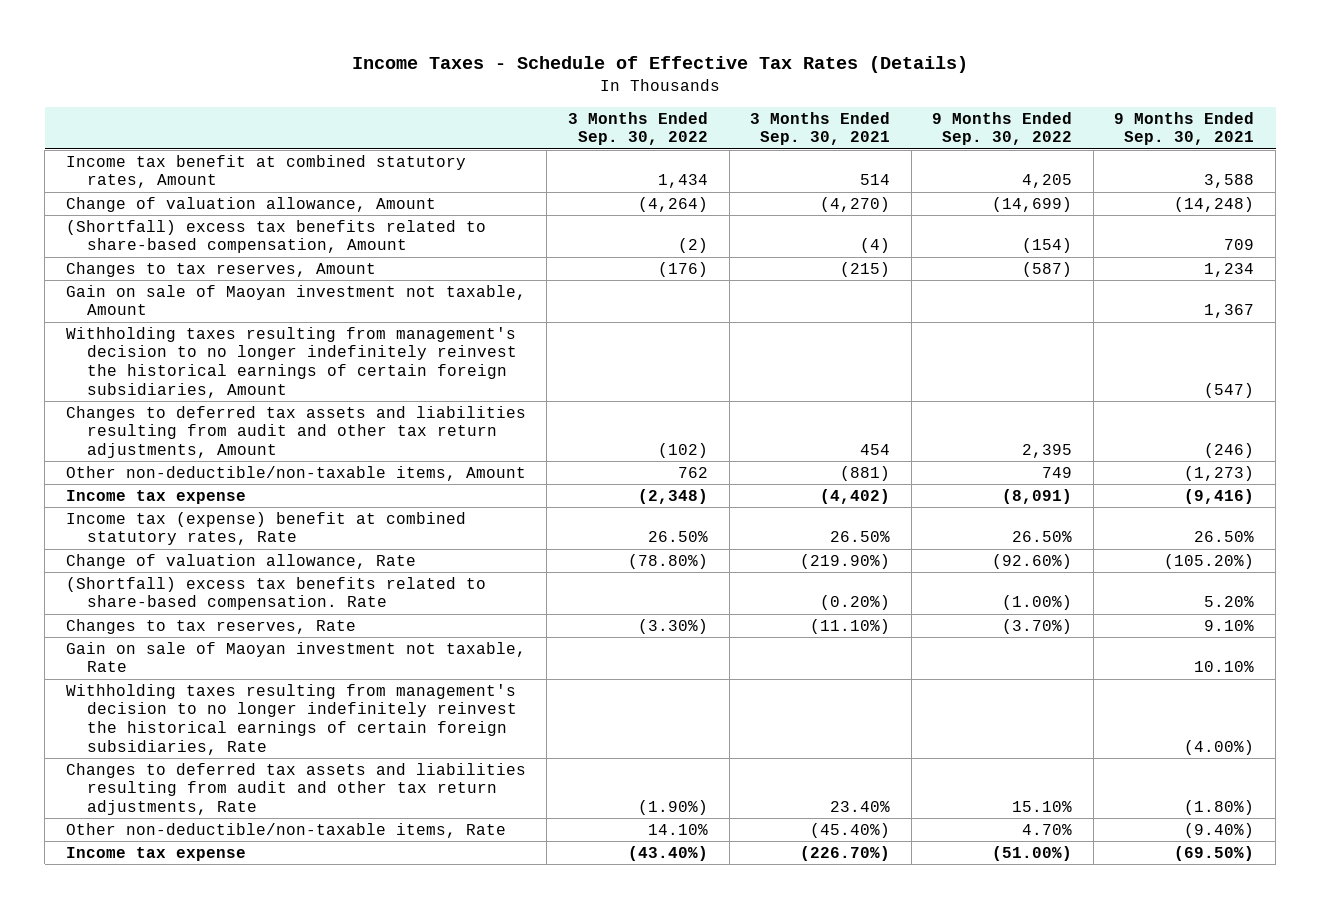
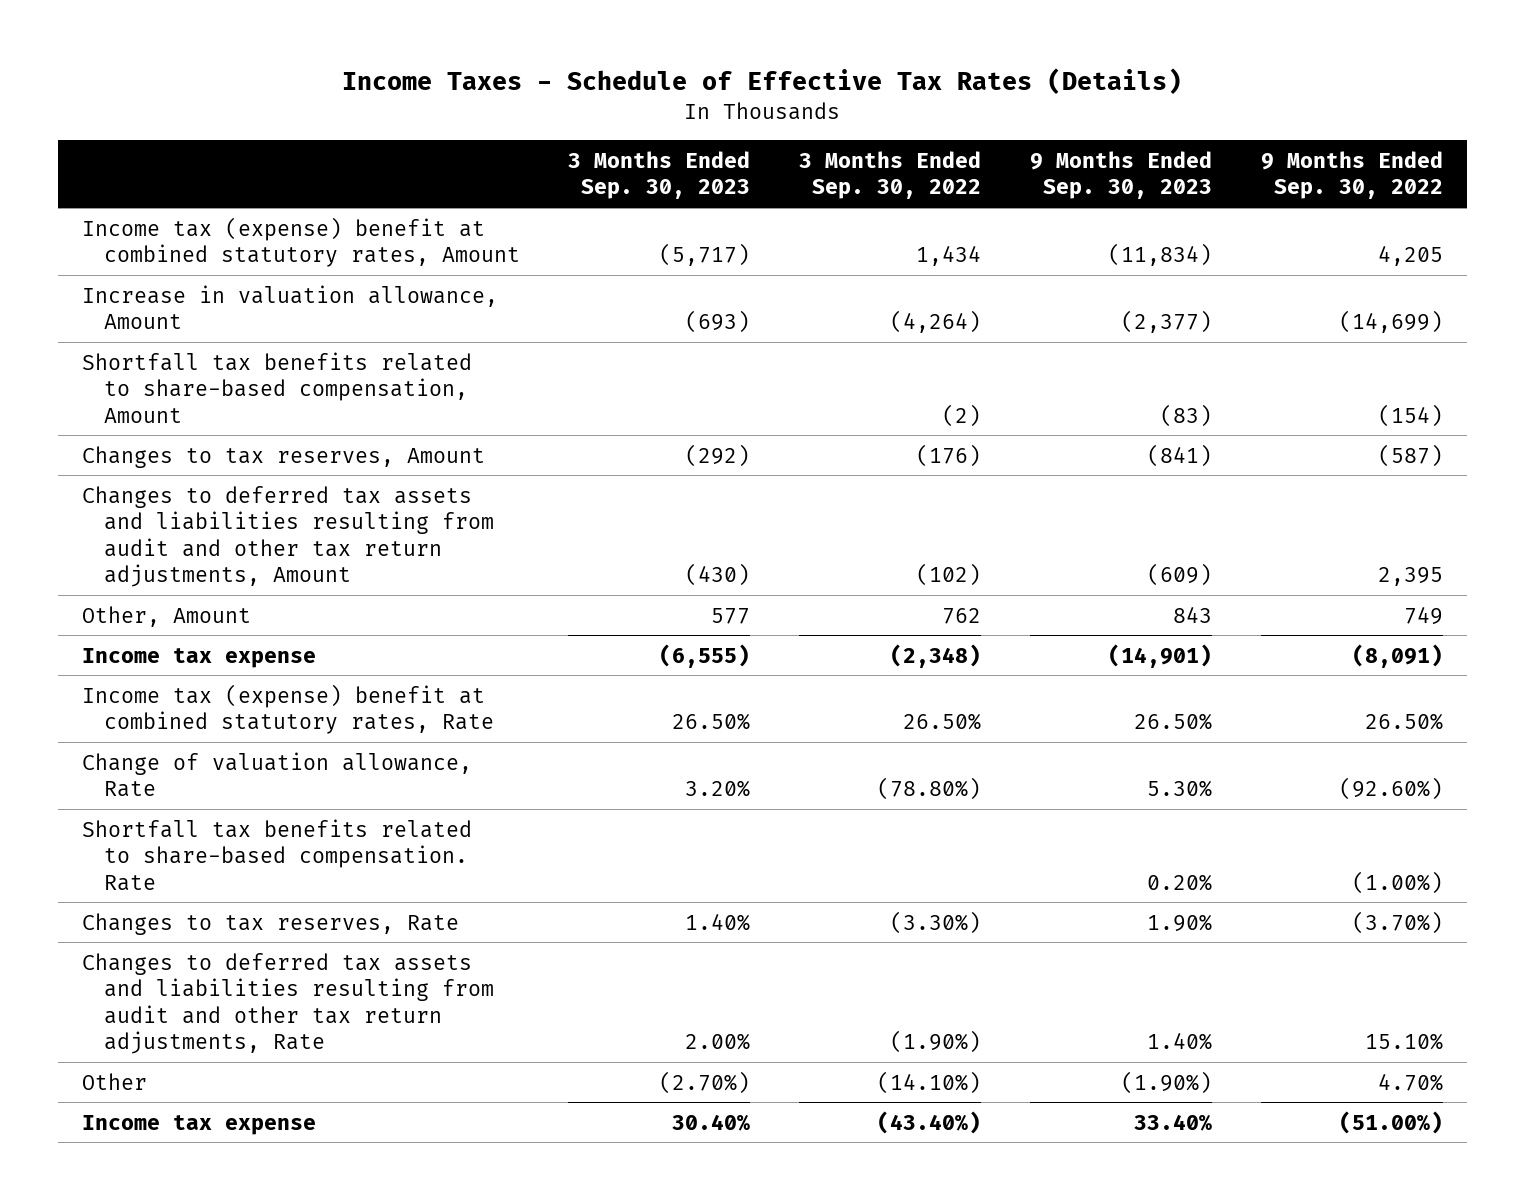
- | 3 Months Ended Sep. 30, 2022 | 3 Months Ended Sep. 30, 2021 | 9 Months Ended Sep. 30, 2022 | 9 Months Ended Sep. 30, 2021
+ | 3 Months Ended Sep. 30, 2023 | 3 Months Ended Sep. 30, 2022 | 9 Months Ended Sep. 30, 2023 | 9 Months Ended Sep. 30, 2022
- Income tax benefit at combined statutory rates, Amount | 1,434 | 514 | 4,205 | 3,588
- Change of valuation allowance, Amount | (4,264) | (4,270) | (14,699) | (14,248)
- (Shortfall) excess tax benefits related to share-based compensation, Amount | (2) | (4) | (154) | 709
+ Income tax (expense) benefit at combined statutory rates, Amount | (5,717) | 1,434 | (11,834) | 4,205
+ Increase in valuation allowance, Amount | (693) | (4,264) | (2,377) | (14,699)
+ Shortfall tax benefits related to share-based compensation, Amount | | (2) | (83) | (154)
- Gain on sale of Maoyan investment not taxable, Amount | | | | 1,367
- Withholding taxes resulting from management's decision to no longer indefinitely reinvest the historical earnings of certain foreign subsidiaries, Amount | | | | (547)
- Other non-deductible/non-taxable items, Amount | 762 | (881) | 749 | (1,273)
+ Other, Amount | 577 | 762 | 843 | 749
- (Shortfall) excess tax benefits related to share-based compensation. Rate | | (0.20%) | (1.00%) | 5.20%
+ Shortfall tax benefits related to share-based compensation. Rate | | | 0.20% | (1.00%)
- Gain on sale of Maoyan investment not taxable, Rate | | | | 10.10%
- Withholding taxes resulting from management's decision to no longer indefinitely reinvest the historical earnings of certain foreign subsidiaries, Rate | | | | (4.00%)
- Other non-deductible/non-taxable items, Rate | 14.10% | (45.40%) | 4.70% | (9.40%)
+ Other | (2.70%) | (14.10%) | (1.90%) | 4.70%

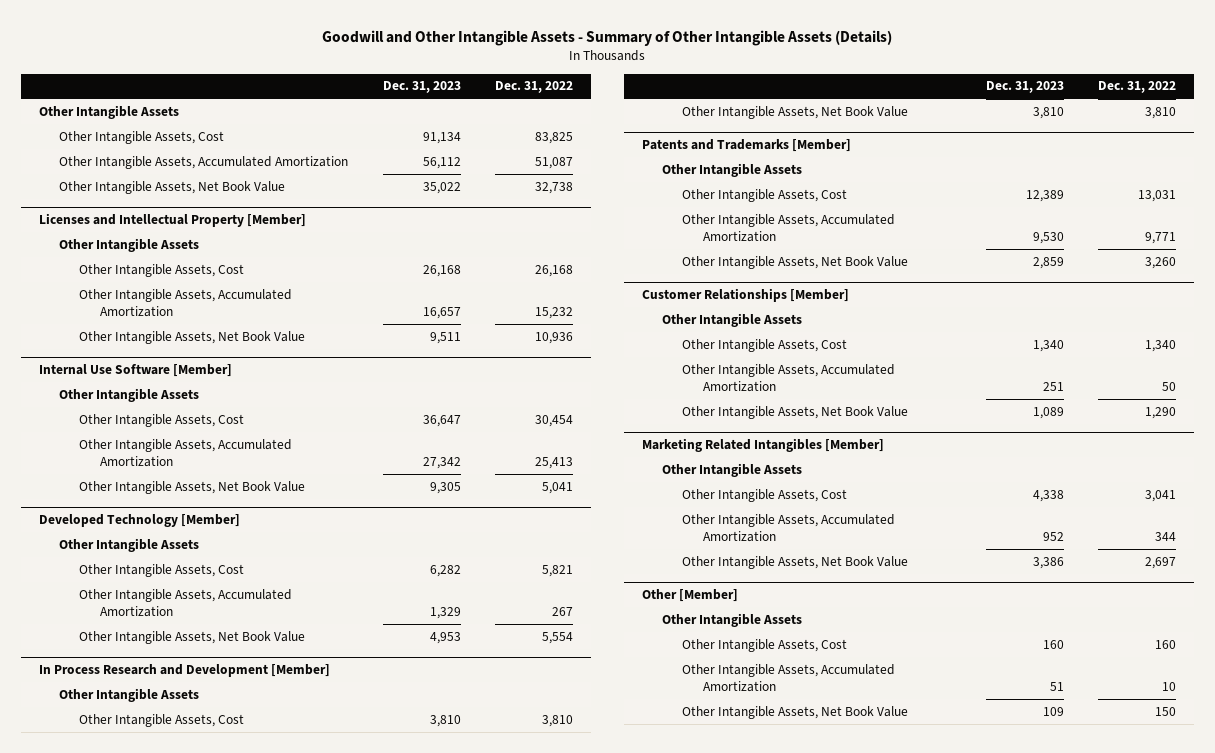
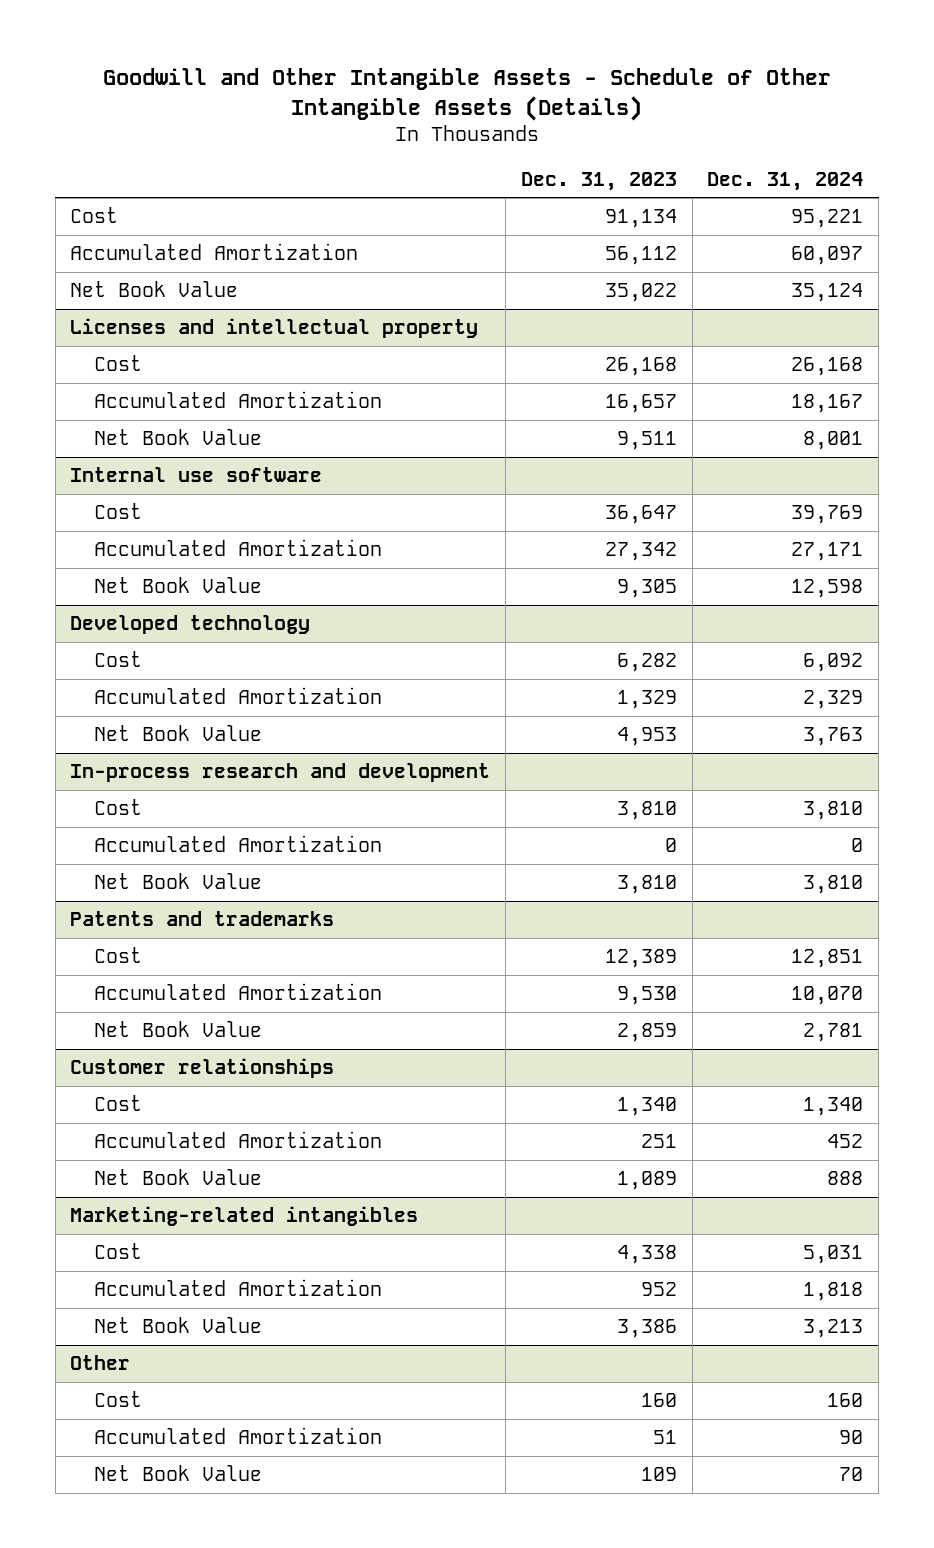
- Goodwill and Other Intangible Assets - Summary of Other Intangible Assets (Details)
+ Goodwill and Other Intangible Assets - Schedule of Other Intangible Assets (Details)
- | Dec. 31, 2023 | Dec. 31, 2022
+ | Dec. 31, 2023 | Dec. 31, 2024
- Other Intangible Assets
- Other Intangible Assets, Cost | 91,134 | 83,825
- Other Intangible Assets, Accumulated Amortization | 56,112 | 51,087
- Other Intangible Assets, Net Book Value | 35,022 | 32,738
- Licenses and Intellectual Property [Member]
- Other Intangible Assets
- Other Intangible Assets, Cost | 26,168 | 26,168
- Other Intangible Assets, Accumulated Amortization | 16,657 | 15,232
- Other Intangible Assets, Net Book Value | 9,511 | 10,936
- Internal Use Software [Member]
- Other Intangible Assets
- Other Intangible Assets, Cost | 36,647 | 30,454
- Other Intangible Assets, Accumulated Amortization | 27,342 | 25,413
- Other Intangible Assets, Net Book Value | 9,305 | 5,041
- Developed Technology [Member]
- Other Intangible Assets
- Other Intangible Assets, Cost | 6,282 | 5,821
- Other Intangible Assets, Accumulated Amortization | 1,329 | 267
- Other Intangible Assets, Net Book Value | 4,953 | 5,554
- In Process Research and Development [Member]
- Other Intangible Assets
- Other Intangible Assets, Cost | 3,810 | 3,810
- Other Intangible Assets, Net Book Value | 3,810 | 3,810
- Patents and Trademarks [Member]
- Other Intangible Assets
- Other Intangible Assets, Cost | 12,389 | 13,031
- Other Intangible Assets, Accumulated Amortization | 9,530 | 9,771
- Other Intangible Assets, Net Book Value | 2,859 | 3,260
- Customer Relationships [Member]
- Other Intangible Assets
- Other Intangible Assets, Cost | 1,340 | 1,340
- Other Intangible Assets, Accumulated Amortization | 251 | 50
- Other Intangible Assets, Net Book Value | 1,089 | 1,290
- Marketing Related Intangibles [Member]
- Other Intangible Assets
- Other Intangible Assets, Cost | 4,338 | 3,041
- Other Intangible Assets, Accumulated Amortization | 952 | 344
- Other Intangible Assets, Net Book Value | 3,386 | 2,697
- Other [Member]
- Other Intangible Assets
- Other Intangible Assets, Cost | 160 | 160
- Other Intangible Assets, Accumulated Amortization | 51 | 10
- Other Intangible Assets, Net Book Value | 109 | 150
+ Cost | 91,134 | 95,221
+ Accumulated Amortization | 56,112 | 60,097
+ Net Book Value | 35,022 | 35,124
+ Licenses and intellectual property
+ Cost | 26,168 | 26,168
+ Accumulated Amortization | 16,657 | 18,167
+ Net Book Value | 9,511 | 8,001
+ Internal use software
+ Cost | 36,647 | 39,769
+ Accumulated Amortization | 27,342 | 27,171
+ Net Book Value | 9,305 | 12,598
+ Developed technology
+ Cost | 6,282 | 6,092
+ Accumulated Amortization | 1,329 | 2,329
+ Net Book Value | 4,953 | 3,763
+ In-process research and development
+ Cost | 3,810 | 3,810
+ Accumulated Amortization | 0 | 0
+ Net Book Value | 3,810 | 3,810
+ Patents and trademarks
+ Cost | 12,389 | 12,851
+ Accumulated Amortization | 9,530 | 10,070
+ Net Book Value | 2,859 | 2,781
+ Customer relationships
+ Cost | 1,340 | 1,340
+ Accumulated Amortization | 251 | 452
+ Net Book Value | 1,089 | 888
+ Marketing-related intangibles
+ Cost | 4,338 | 5,031
+ Accumulated Amortization | 952 | 1,818
+ Net Book Value | 3,386 | 3,213
+ Other
+ Cost | 160 | 160
+ Accumulated Amortization | 51 | 90
+ Net Book Value | 109 | 70

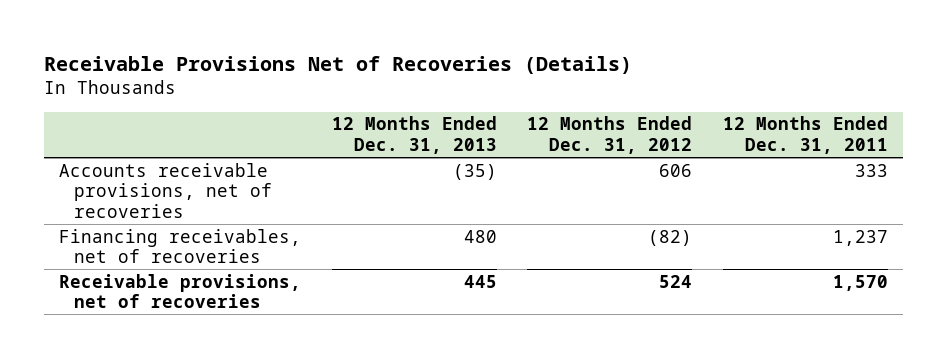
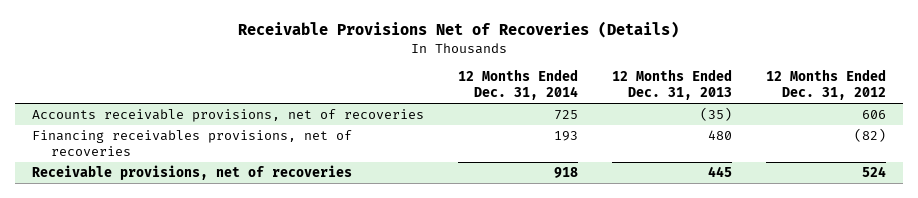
- | 12 Months Ended Dec. 31, 2013 | 12 Months Ended Dec. 31, 2012 | 12 Months Ended Dec. 31, 2011
+ | 12 Months Ended Dec. 31, 2014 | 12 Months Ended Dec. 31, 2013 | 12 Months Ended Dec. 31, 2012
- Financing receivables, net of recoveries | 480 | (82) | 1,237
+ Financing receivables provisions, net of recoveries | 193 | 480 | (82)

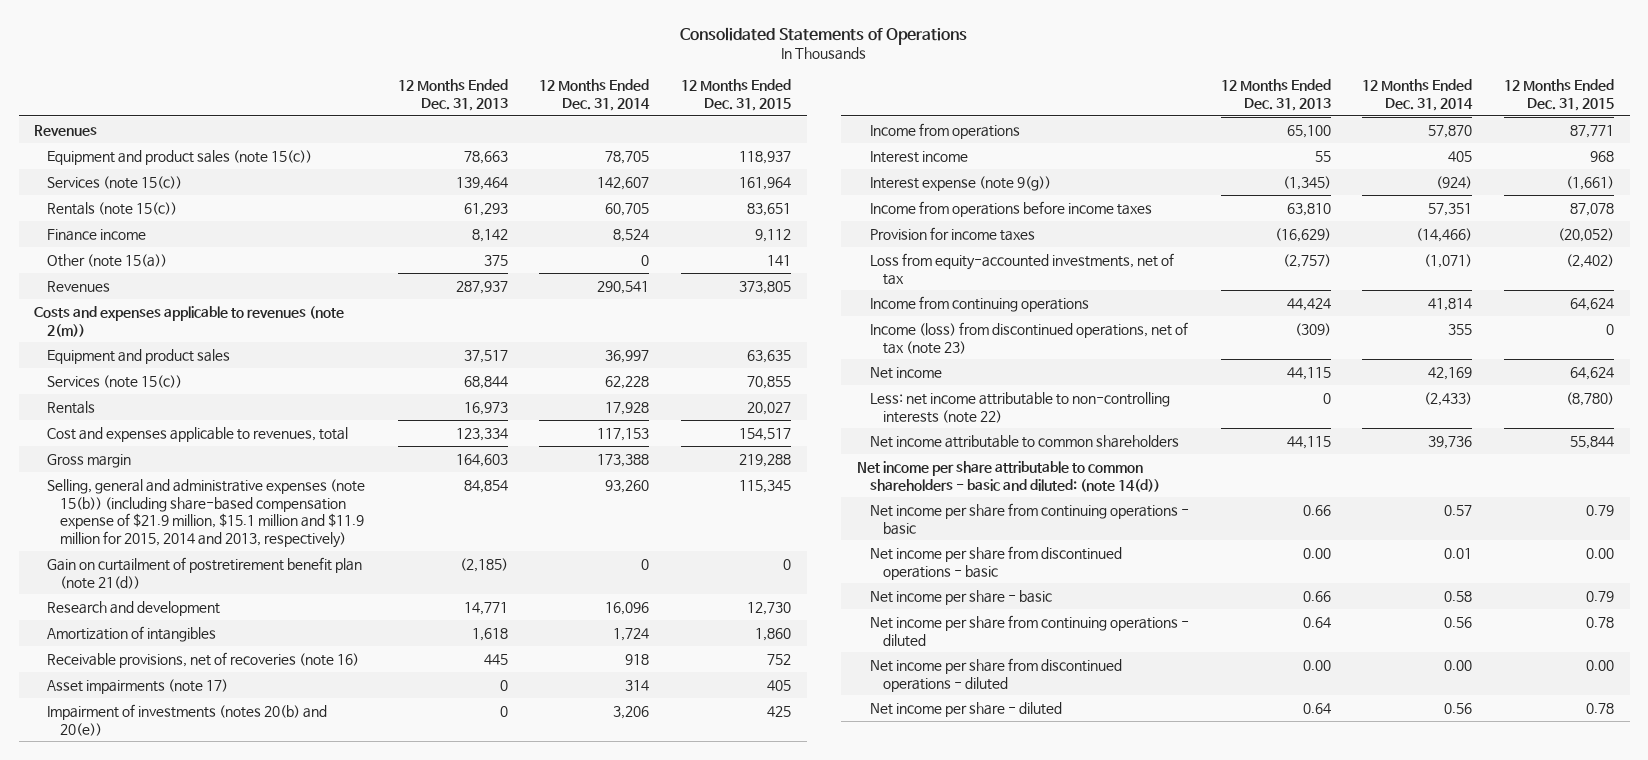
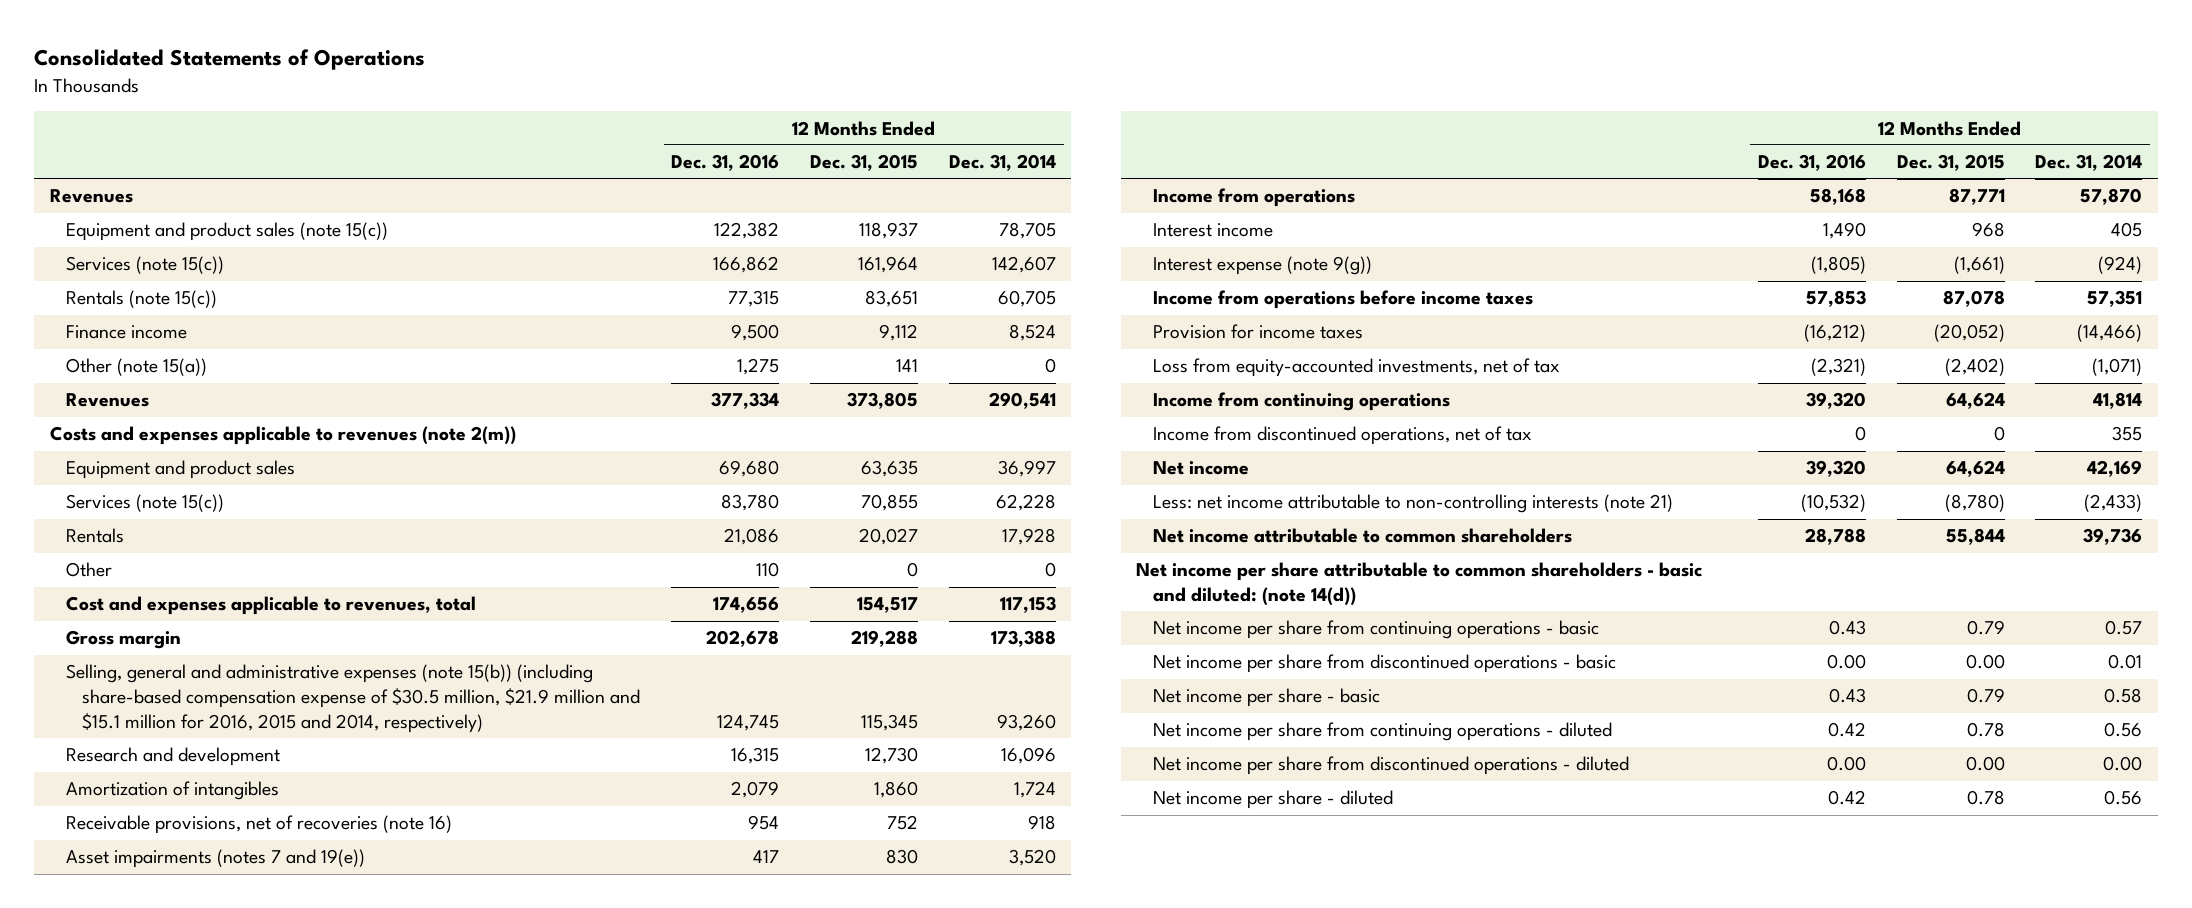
- | 12 Months Ended Dec. 31, 2013 | 12 Months Ended Dec. 31, 2014 | 12 Months Ended Dec. 31, 2015
+ | 12 Months Ended Dec. 31, 2016 | 12 Months Ended Dec. 31, 2015 | 12 Months Ended Dec. 31, 2014
+ Other | 110 | 0 | 0
- Selling, general and administrative expenses (note 15(b)) (including share-based compensation expense of $21.9 million, $15.1 million and $11.9 million for 2015, 2014 and 2013, respectively) | 84,854 | 93,260 | 115,345
- Gain on curtailment of postretirement benefit plan (note 21(d)) | (2,185) | 0 | 0
+ Selling, general and administrative expenses (note 15(b)) (including share-based compensation expense of $30.5 million, $21.9 million and $15.1 million for 2016, 2015 and 2014, respectively) | 124,745 | 115,345 | 93,260
- Asset impairments (note 17) | 0 | 314 | 405
- Impairment of investments (notes 20(b) and 20(e)) | 0 | 3,206 | 425
+ Asset impairments (notes 7 and 19(e)) | 417 | 830 | 3,520
- Income (loss) from discontinued operations, net of tax (note 23) | (309) | 355 | 0
+ Income from discontinued operations, net of tax | 0 | 0 | 355
- Less: net income attributable to non-controlling interests (note 22) | 0 | (2,433) | (8,780)
+ Less: net income attributable to non-controlling interests (note 21) | (10,532) | (8,780) | (2,433)

